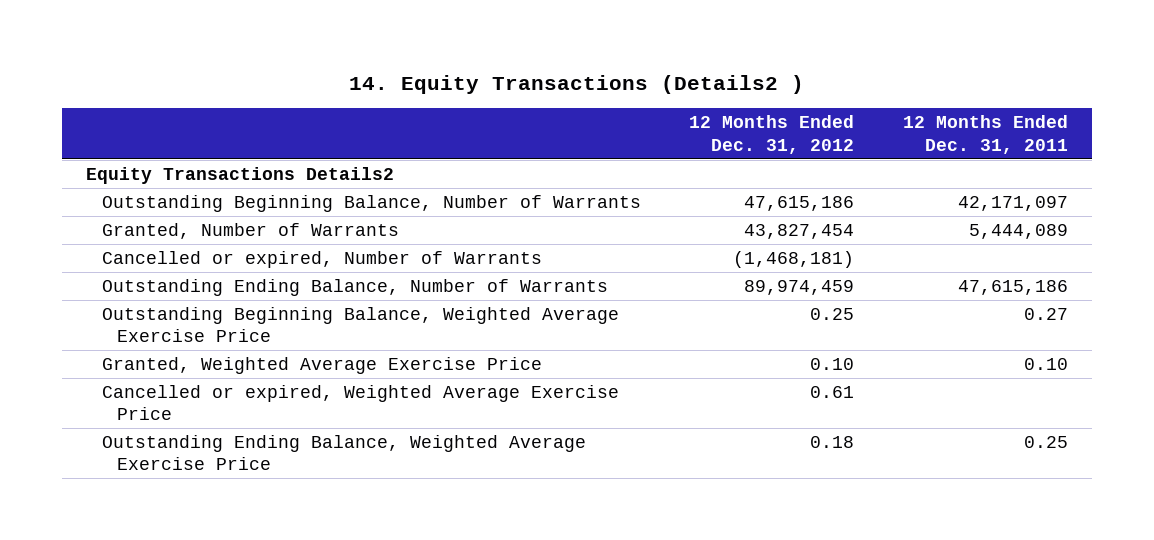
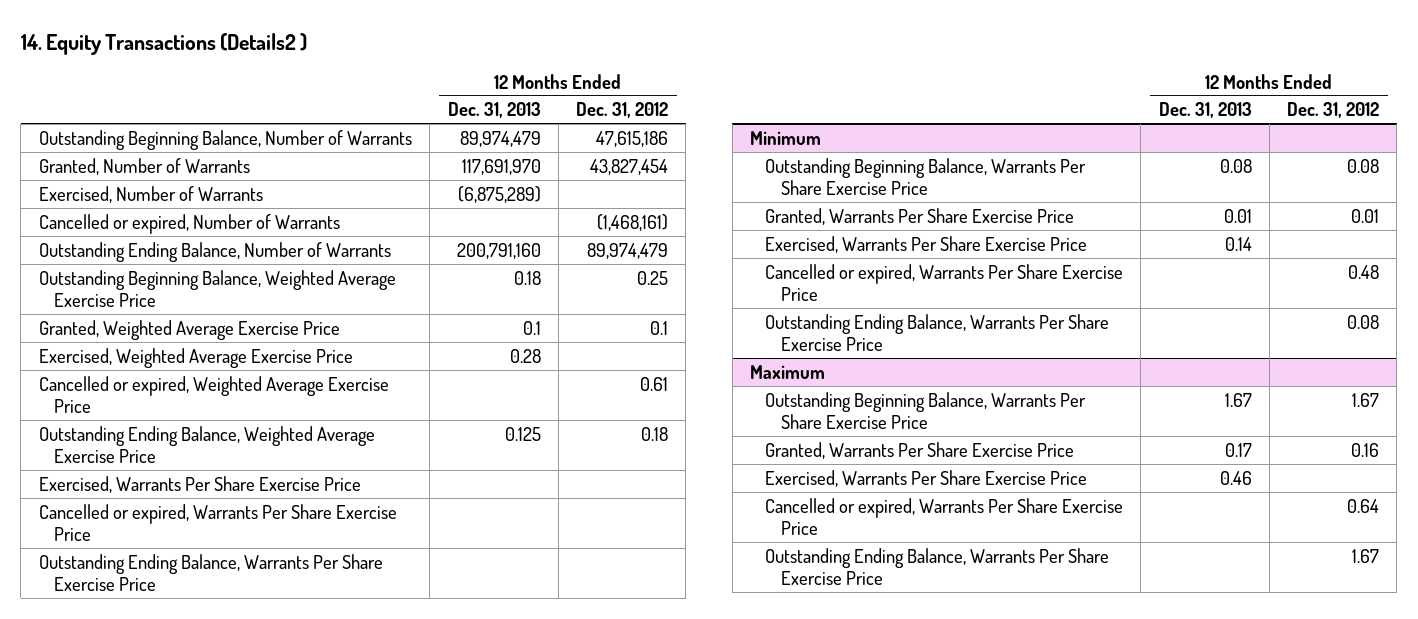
- | 12 Months Ended Dec. 31, 2012 | 12 Months Ended Dec. 31, 2011
+ | 12 Months Ended Dec. 31, 2013 | 12 Months Ended Dec. 31, 2012
- Equity Transactions Details2
- Cancelled or expired, Number of Warrants | (1,468,181) |
- Outstanding Ending Balance, Number of Warrants | 89,974,459 | 47,615,186
+ Exercised, Number of Warrants | (6,875,289) |
+ Cancelled or expired, Number of Warrants | | (1,468,161)
+ Outstanding Ending Balance, Number of Warrants | 200,791,160 | 89,974,479
- Granted, Weighted Average Exercise Price | 0.10 | 0.10
+ Granted, Weighted Average Exercise Price | 0.1 | 0.1
+ Exercised, Weighted Average Exercise Price | 0.28 |
+ Exercised, Warrants Per Share Exercise Price
+ Cancelled or expired, Warrants Per Share Exercise Price
+ Outstanding Ending Balance, Warrants Per Share Exercise Price
+ Minimum
+ Outstanding Beginning Balance, Warrants Per Share Exercise Price | 0.08 | 0.08
+ Granted, Warrants Per Share Exercise Price | 0.01 | 0.01
+ Exercised, Warrants Per Share Exercise Price | 0.14 |
+ Cancelled or expired, Warrants Per Share Exercise Price | | 0.48
+ Outstanding Ending Balance, Warrants Per Share Exercise Price | | 0.08
+ Maximum
+ Outstanding Beginning Balance, Warrants Per Share Exercise Price | 1.67 | 1.67
+ Granted, Warrants Per Share Exercise Price | 0.17 | 0.16
+ Exercised, Warrants Per Share Exercise Price | 0.46 |
+ Cancelled or expired, Warrants Per Share Exercise Price | | 0.64
+ Outstanding Ending Balance, Warrants Per Share Exercise Price | | 1.67

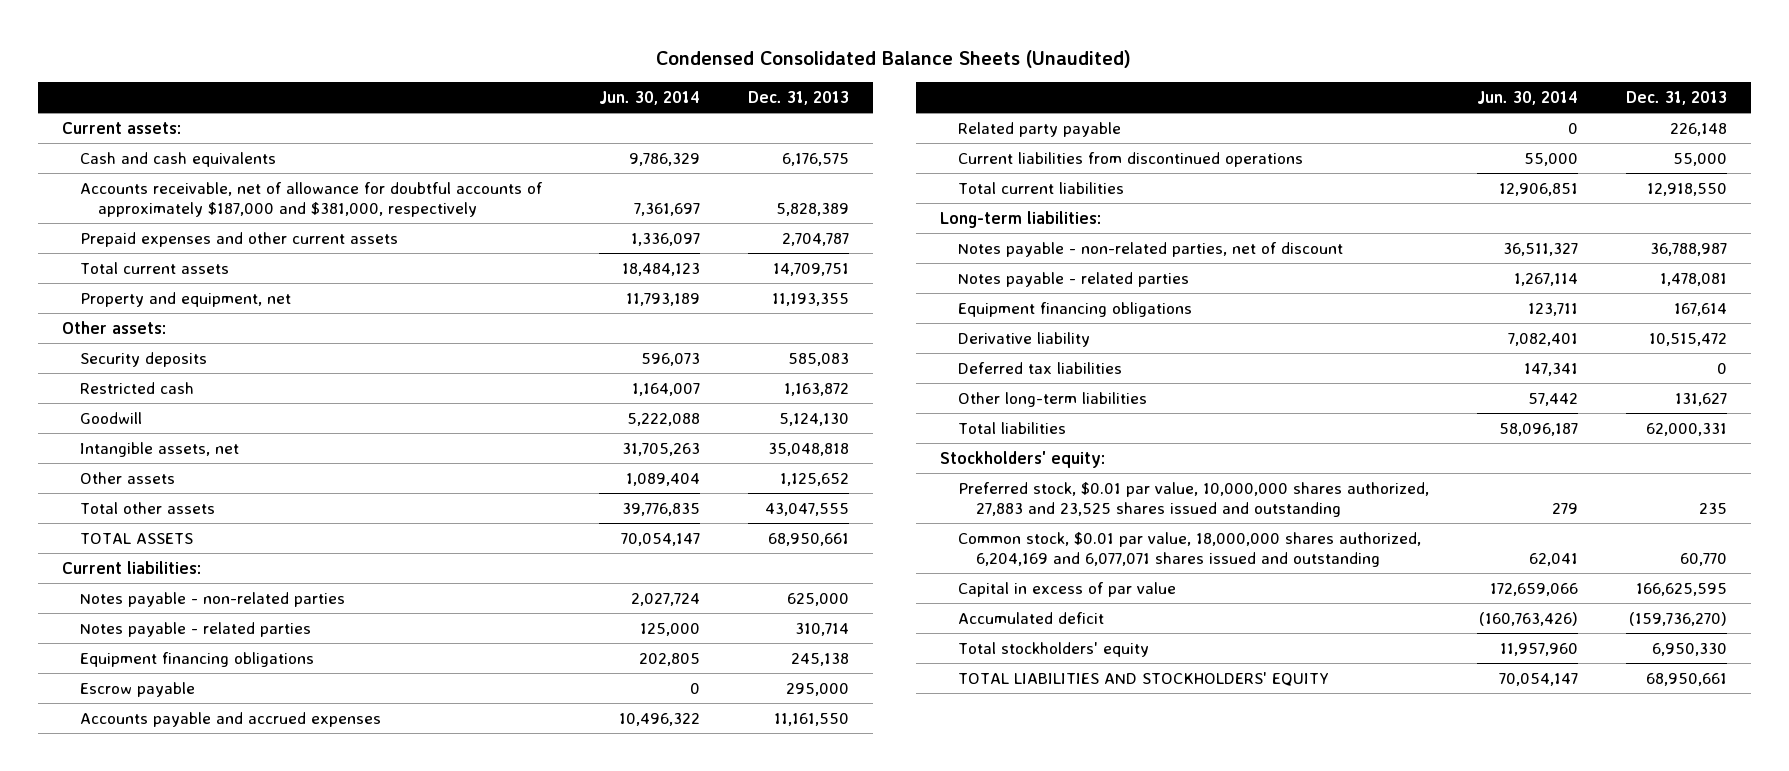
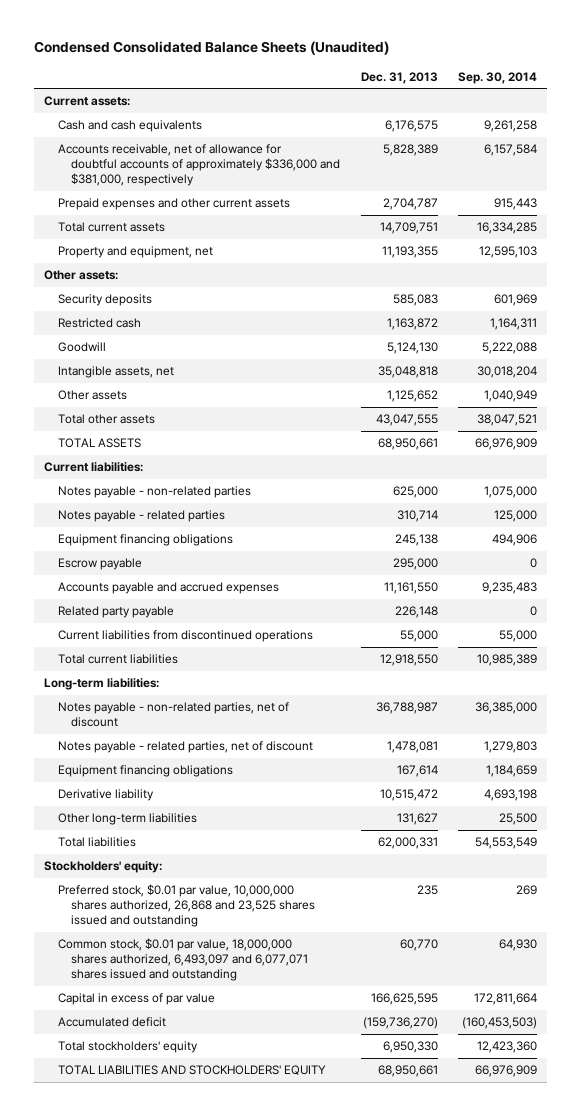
- | Jun. 30, 2014 | Dec. 31, 2013
+ | Dec. 31, 2013 | Sep. 30, 2014
- Accounts receivable, net of allowance for doubtful accounts of approximately $187,000 and $381,000, respectively | 7,361,697 | 5,828,389
+ Accounts receivable, net of allowance for doubtful accounts of approximately $336,000 and $381,000, respectively | 5,828,389 | 6,157,584
- Notes payable - related parties | 1,267,114 | 1,478,081
+ Notes payable - related parties, net of discount | 1,478,081 | 1,279,803
- Deferred tax liabilities | 147,341 | 0
- Preferred stock, $0.01 par value, 10,000,000 shares authorized, 27,883 and 23,525 shares issued and outstanding | 279 | 235
- Common stock, $0.01 par value, 18,000,000 shares authorized, 6,204,169 and 6,077,071 shares issued and outstanding | 62,041 | 60,770
+ Preferred stock, $0.01 par value, 10,000,000 shares authorized, 26,868 and 23,525 shares issued and outstanding | 235 | 269
+ Common stock, $0.01 par value, 18,000,000 shares authorized, 6,493,097 and 6,077,071 shares issued and outstanding | 60,770 | 64,930

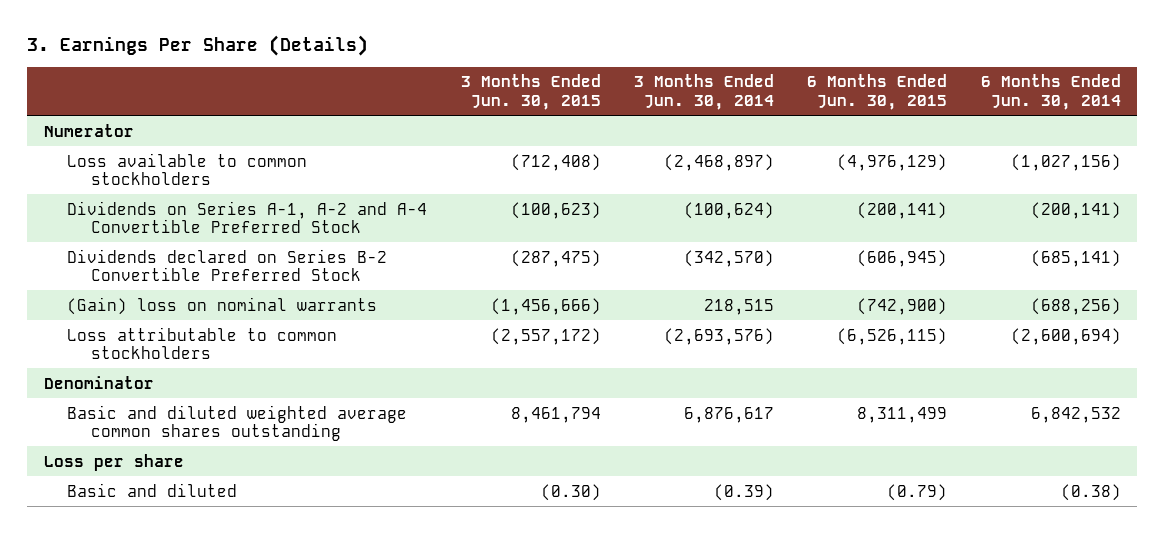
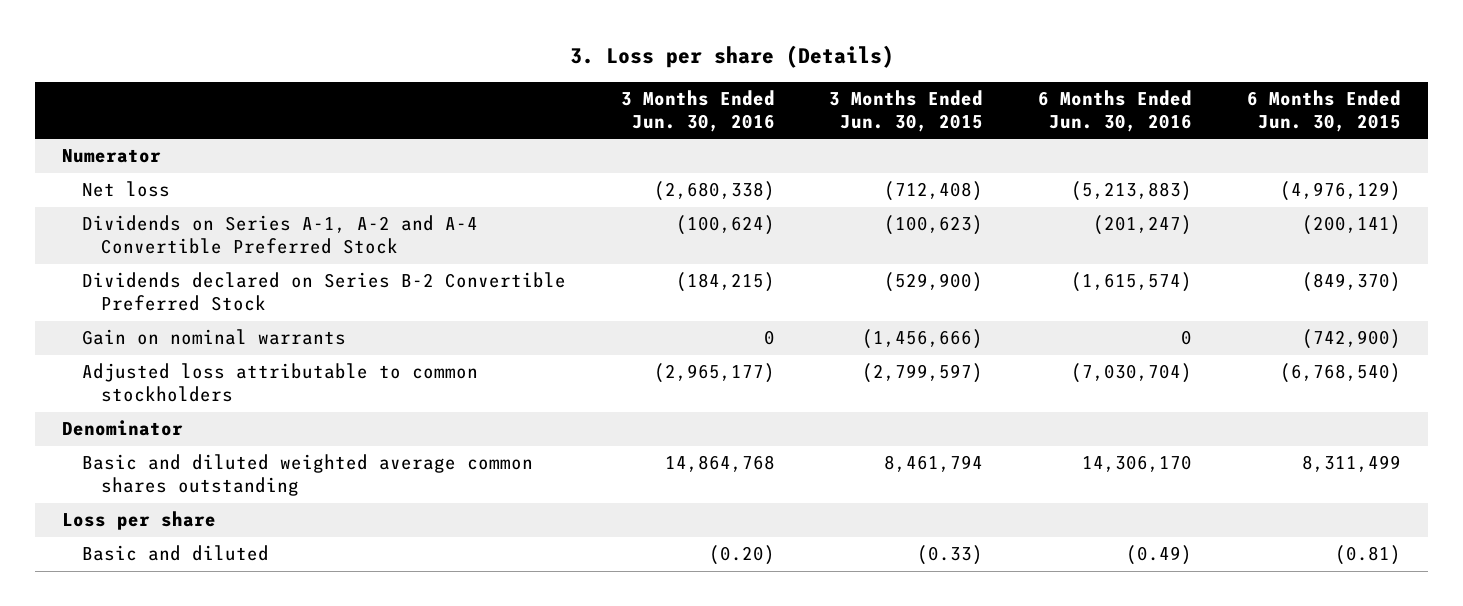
- 3. Earnings Per Share (Details)
+ 3. Loss per share (Details)
- | 3 Months Ended Jun. 30, 2015 | 3 Months Ended Jun. 30, 2014 | 6 Months Ended Jun. 30, 2015 | 6 Months Ended Jun. 30, 2014
+ | 3 Months Ended Jun. 30, 2016 | 3 Months Ended Jun. 30, 2015 | 6 Months Ended Jun. 30, 2016 | 6 Months Ended Jun. 30, 2015
- Loss available to common stockholders | (712,408) | (2,468,897) | (4,976,129) | (1,027,156)
+ Net loss | (2,680,338) | (712,408) | (5,213,883) | (4,976,129)
- Dividends declared on Series B-2 Convertible Preferred Stock | (287,475) | (342,570) | (606,945) | (685,141)
- (Gain) loss on nominal warrants | (1,456,666) | 218,515 | (742,900) | (688,256)
- Loss attributable to common stockholders | (2,557,172) | (2,693,576) | (6,526,115) | (2,600,694)
+ Dividends declared on Series B-2 Convertible Preferred Stock | (184,215) | (529,900) | (1,615,574) | (849,370)
+ Gain on nominal warrants | 0 | (1,456,666) | 0 | (742,900)
+ Adjusted loss attributable to common stockholders | (2,965,177) | (2,799,597) | (7,030,704) | (6,768,540)
- Basic and diluted | (0.30) | (0.39) | (0.79) | (0.38)
+ Basic and diluted | (0.20) | (0.33) | (0.49) | (0.81)

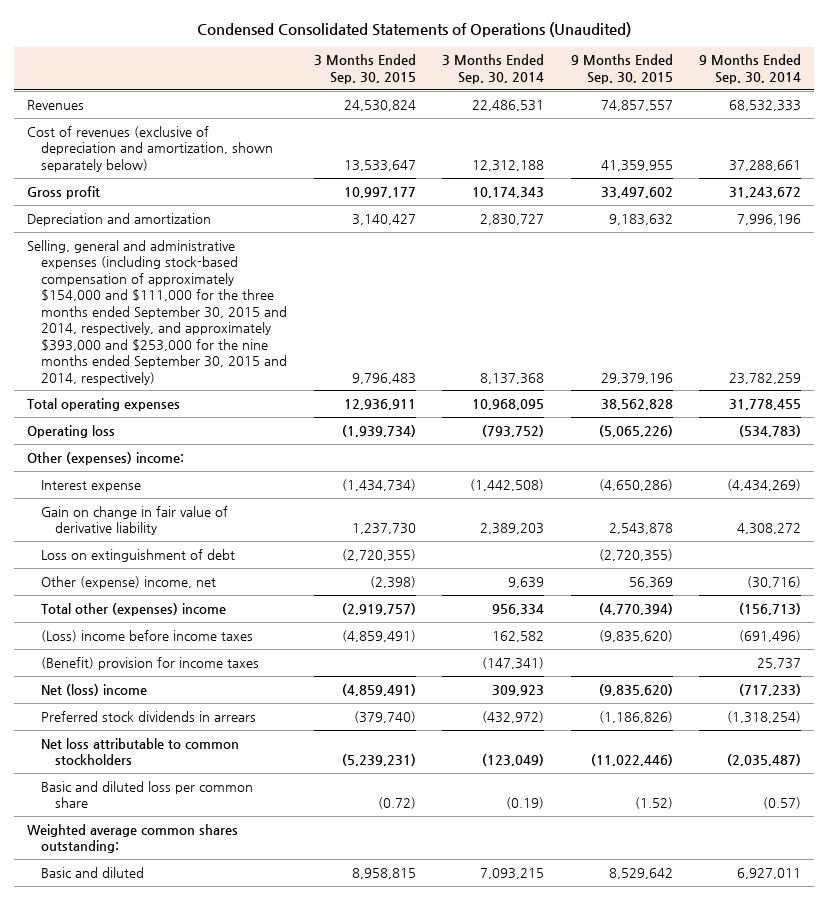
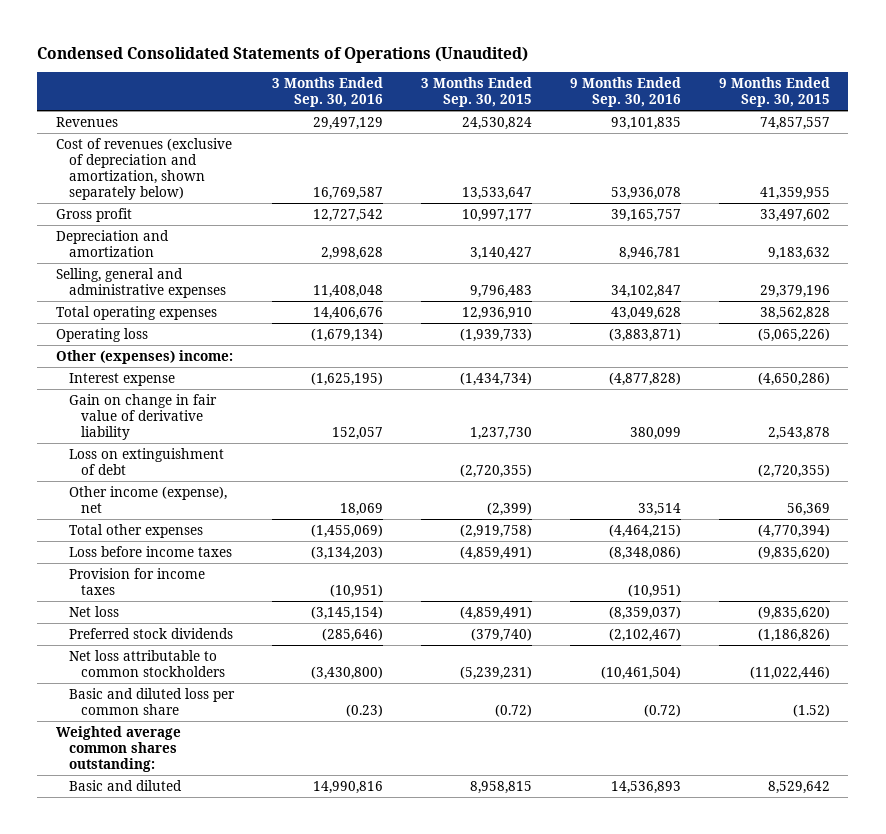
- | 3 Months Ended Sep. 30, 2015 | 3 Months Ended Sep. 30, 2014 | 9 Months Ended Sep. 30, 2015 | 9 Months Ended Sep. 30, 2014
+ | 3 Months Ended Sep. 30, 2016 | 3 Months Ended Sep. 30, 2015 | 9 Months Ended Sep. 30, 2016 | 9 Months Ended Sep. 30, 2015
- Selling, general and administrative expenses (including stock-based compensation of approximately $154,000 and $111,000 for the three months ended September 30, 2015 and 2014, respectively, and approximately $393,000 and $253,000 for the nine months ended September 30, 2015 and 2014, respectively) | 9,796,483 | 8,137,368 | 29,379,196 | 23,782,259
- Total operating expenses | 12,936,911 | 10,968,095 | 38,562,828 | 31,778,455
- Operating loss | (1,939,734) | (793,752) | (5,065,226) | (534,783)
+ Selling, general and administrative expenses | 11,408,048 | 9,796,483 | 34,102,847 | 29,379,196
+ Total operating expenses | 14,406,676 | 12,936,910 | 43,049,628 | 38,562,828
+ Operating loss | (1,679,134) | (1,939,733) | (3,883,871) | (5,065,226)
- Other (expense) income, net | (2,398) | 9,639 | 56,369 | (30,716)
- Total other (expenses) income | (2,919,757) | 956,334 | (4,770,394) | (156,713)
- (Loss) income before income taxes | (4,859,491) | 162,582 | (9,835,620) | (691,496)
- (Benefit) provision for income taxes | | (147,341) | | 25,737
- Net (loss) income | (4,859,491) | 309,923 | (9,835,620) | (717,233)
- Preferred stock dividends in arrears | (379,740) | (432,972) | (1,186,826) | (1,318,254)
+ Other income (expense), net | 18,069 | (2,399) | 33,514 | 56,369
+ Total other expenses | (1,455,069) | (2,919,758) | (4,464,215) | (4,770,394)
+ Loss before income taxes | (3,134,203) | (4,859,491) | (8,348,086) | (9,835,620)
+ Provision for income taxes | (10,951) | | (10,951) |
+ Net loss | (3,145,154) | (4,859,491) | (8,359,037) | (9,835,620)
+ Preferred stock dividends | (285,646) | (379,740) | (2,102,467) | (1,186,826)

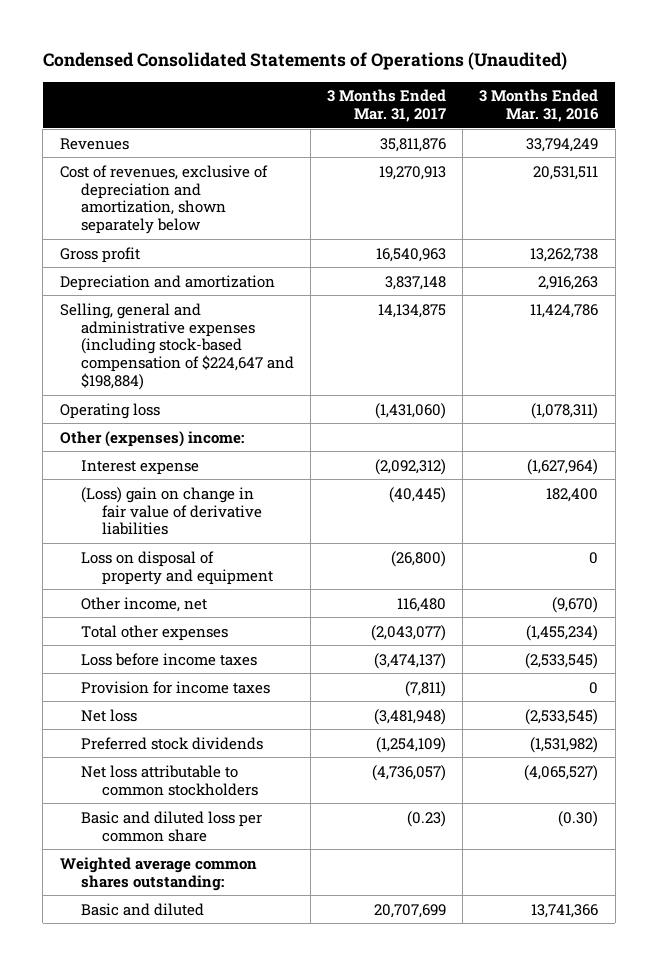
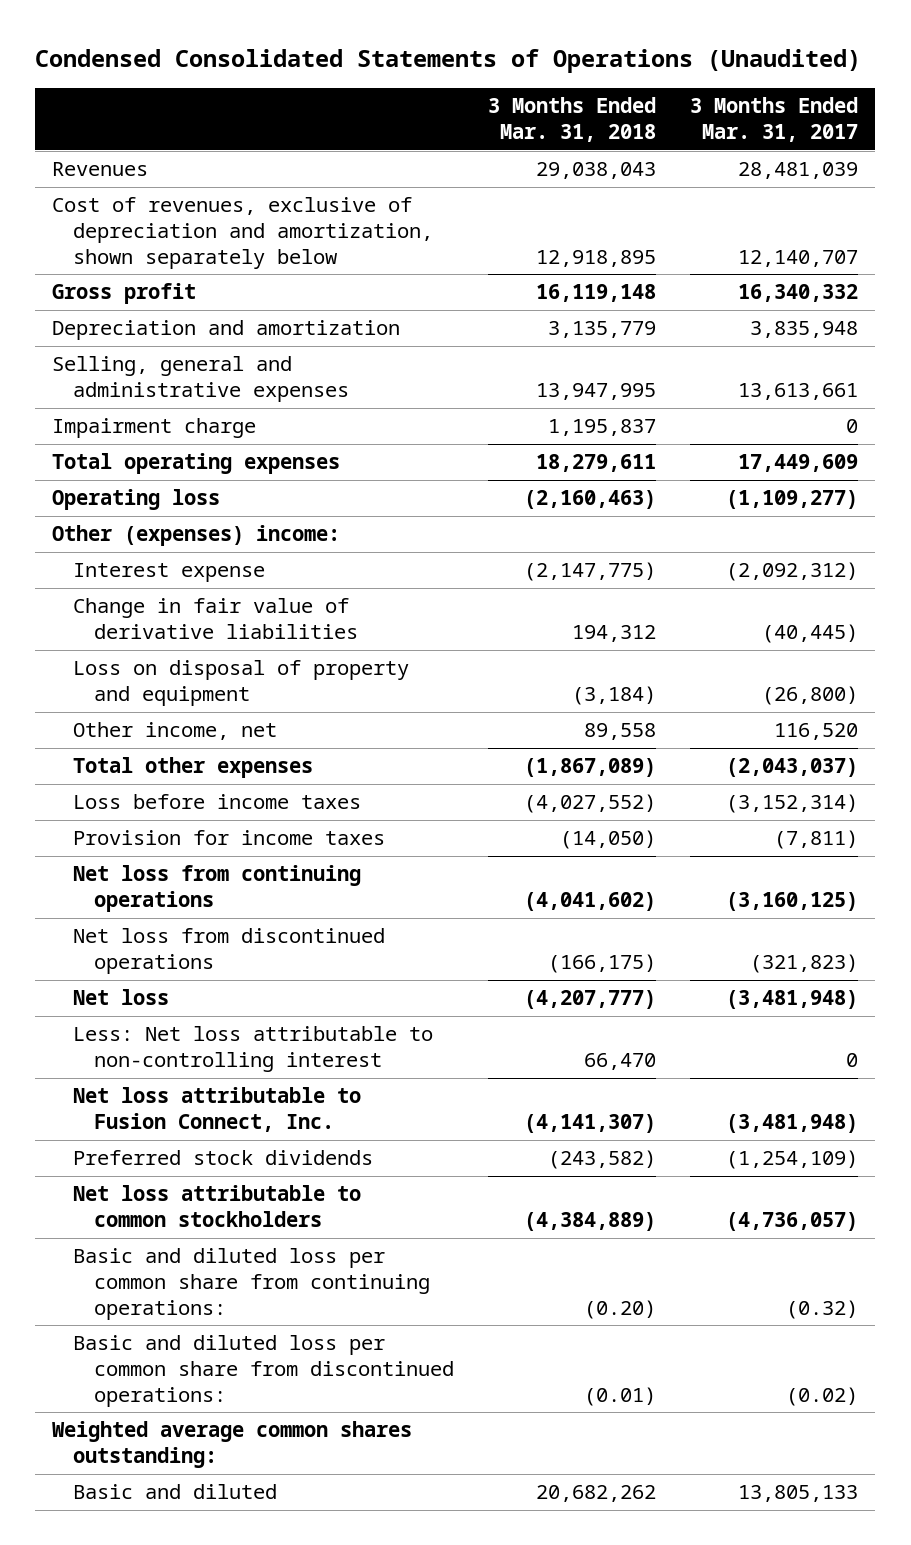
- | 3 Months Ended Mar. 31, 2017 | 3 Months Ended Mar. 31, 2016
+ | 3 Months Ended Mar. 31, 2018 | 3 Months Ended Mar. 31, 2017
- Revenues | 35,811,876 | 33,794,249
- Cost of revenues, exclusive of depreciation and amortization, shown separately below | 19,270,913 | 20,531,511
- Gross profit | 16,540,963 | 13,262,738
- Depreciation and amortization | 3,837,148 | 2,916,263
- Selling, general and administrative expenses (including stock-based compensation of $224,647 and $198,884) | 14,134,875 | 11,424,786
- Operating loss | (1,431,060) | (1,078,311)
+ Revenues | 29,038,043 | 28,481,039
+ Cost of revenues, exclusive of depreciation and amortization, shown separately below | 12,918,895 | 12,140,707
+ Gross profit | 16,119,148 | 16,340,332
+ Depreciation and amortization | 3,135,779 | 3,835,948
+ Selling, general and administrative expenses | 13,947,995 | 13,613,661
+ Impairment charge | 1,195,837 | 0
+ Total operating expenses | 18,279,611 | 17,449,609
+ Operating loss | (2,160,463) | (1,109,277)
- (Loss) gain on change in fair value of derivative liabilities | (40,445) | 182,400
+ Change in fair value of derivative liabilities | 194,312 | (40,445)
- Other income, net | 116,480 | (9,670)
- Total other expenses | (2,043,077) | (1,455,234)
- Loss before income taxes | (3,474,137) | (2,533,545)
+ Other income, net | 89,558 | 116,520
+ Total other expenses | (1,867,089) | (2,043,037)
+ Loss before income taxes | (4,027,552) | (3,152,314)
+ Net loss from continuing operations | (4,041,602) | (3,160,125)
+ Net loss from discontinued operations | (166,175) | (321,823)
+ Less: Net loss attributable to non-controlling interest | 66,470 | 0
+ Net loss attributable to Fusion Connect, Inc. | (4,141,307) | (3,481,948)
- Basic and diluted loss per common share | (0.23) | (0.30)
+ Basic and diluted loss per common share from continuing operations: | (0.20) | (0.32)
+ Basic and diluted loss per common share from discontinued operations: | (0.01) | (0.02)
- Basic and diluted | 20,707,699 | 13,741,366
+ Basic and diluted | 20,682,262 | 13,805,133

